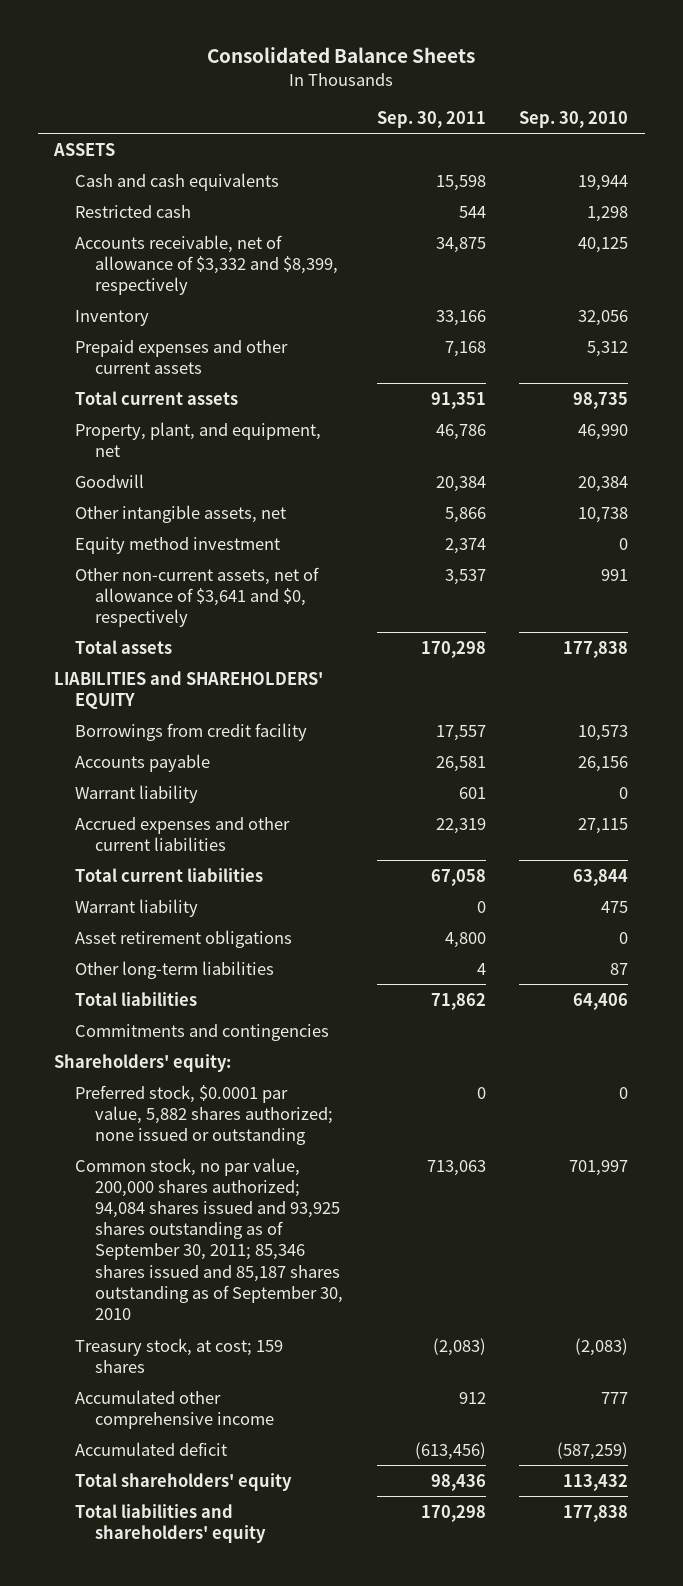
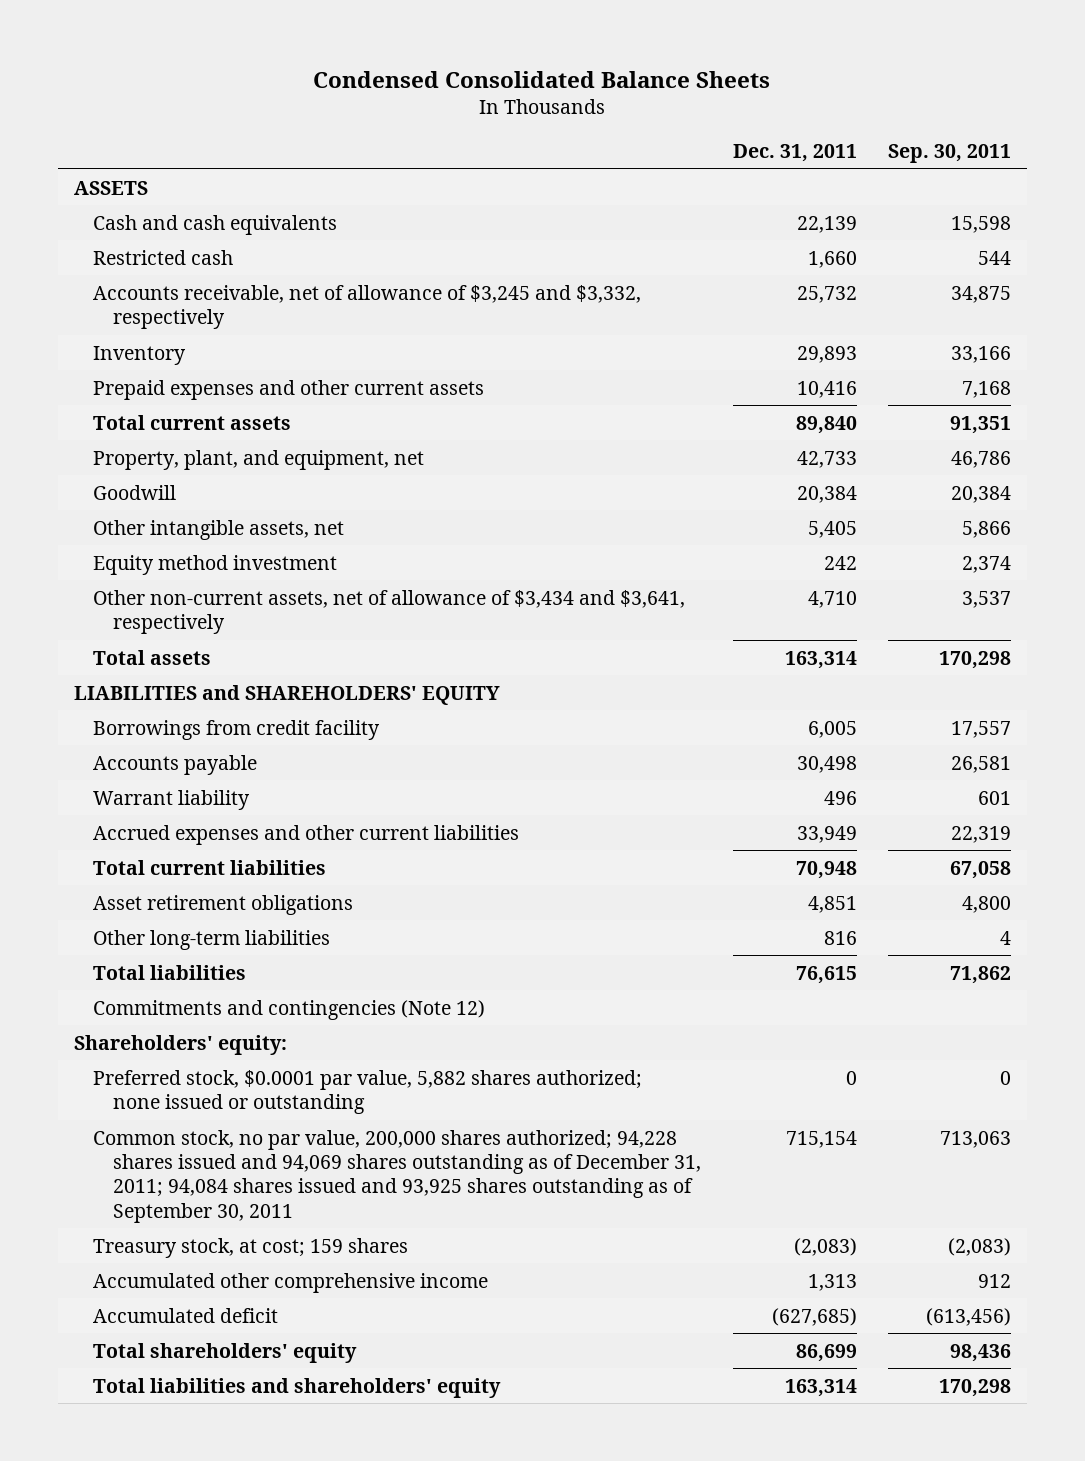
- Consolidated Balance Sheets
+ Condensed Consolidated Balance Sheets
- | Sep. 30, 2011 | Sep. 30, 2010
+ | Dec. 31, 2011 | Sep. 30, 2011
- Accounts receivable, net of allowance of $3,332 and $8,399, respectively | 34,875 | 40,125
+ Accounts receivable, net of allowance of $3,245 and $3,332, respectively | 25,732 | 34,875
- Other non-current assets, net of allowance of $3,641 and $0, respectively | 3,537 | 991
+ Other non-current assets, net of allowance of $3,434 and $3,641, respectively | 4,710 | 3,537
- Warrant liability | 0 | 475
- Commitments and contingencies
+ Commitments and contingencies (Note 12)
- Common stock, no par value, 200,000 shares authorized; 94,084 shares issued and 93,925 shares outstanding as of September 30, 2011; 85,346 shares issued and 85,187 shares outstanding as of September 30, 2010 | 713,063 | 701,997
+ Common stock, no par value, 200,000 shares authorized; 94,228 shares issued and 94,069 shares outstanding as of December 31, 2011; 94,084 shares issued and 93,925 shares outstanding as of September 30, 2011 | 715,154 | 713,063

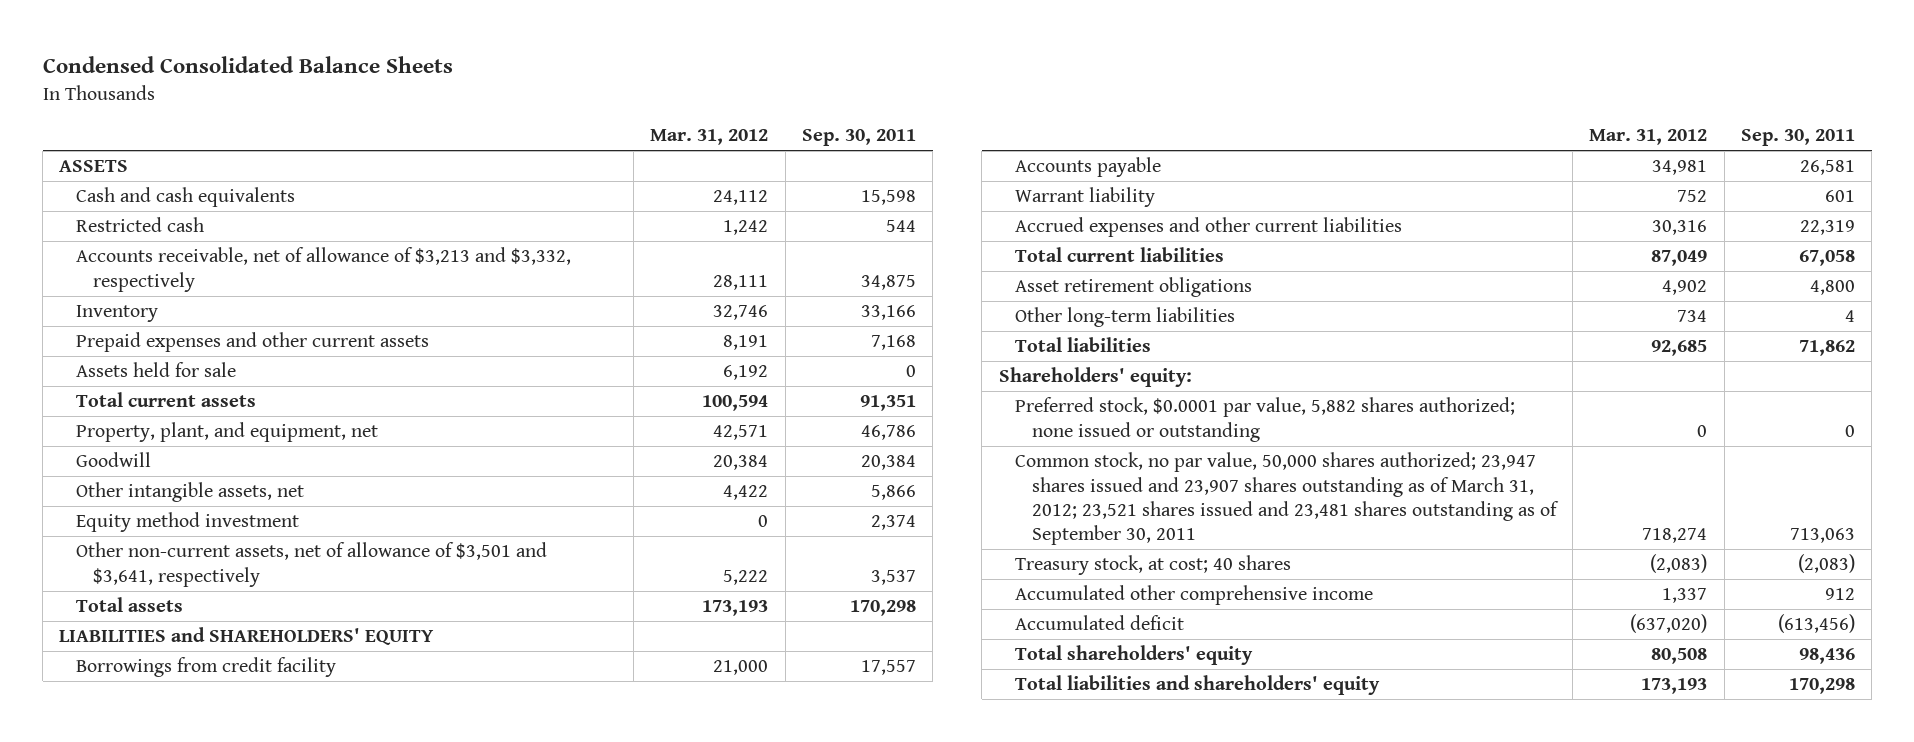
- | Dec. 31, 2011 | Sep. 30, 2011
+ | Mar. 31, 2012 | Sep. 30, 2011
- Accounts receivable, net of allowance of $3,245 and $3,332, respectively | 25,732 | 34,875
+ Accounts receivable, net of allowance of $3,213 and $3,332, respectively | 28,111 | 34,875
+ Assets held for sale | 6,192 | 0
- Other non-current assets, net of allowance of $3,434 and $3,641, respectively | 4,710 | 3,537
+ Other non-current assets, net of allowance of $3,501 and $3,641, respectively | 5,222 | 3,537
- Commitments and contingencies (Note 12)
- Common stock, no par value, 200,000 shares authorized; 94,228 shares issued and 94,069 shares outstanding as of December 31, 2011; 94,084 shares issued and 93,925 shares outstanding as of September 30, 2011 | 715,154 | 713,063
- Treasury stock, at cost; 159 shares | (2,083) | (2,083)
+ Common stock, no par value, 50,000 shares authorized; 23,947 shares issued and 23,907 shares outstanding as of March 31, 2012; 23,521 shares issued and 23,481 shares outstanding as of September 30, 2011 | 718,274 | 713,063
+ Treasury stock, at cost; 40 shares | (2,083) | (2,083)

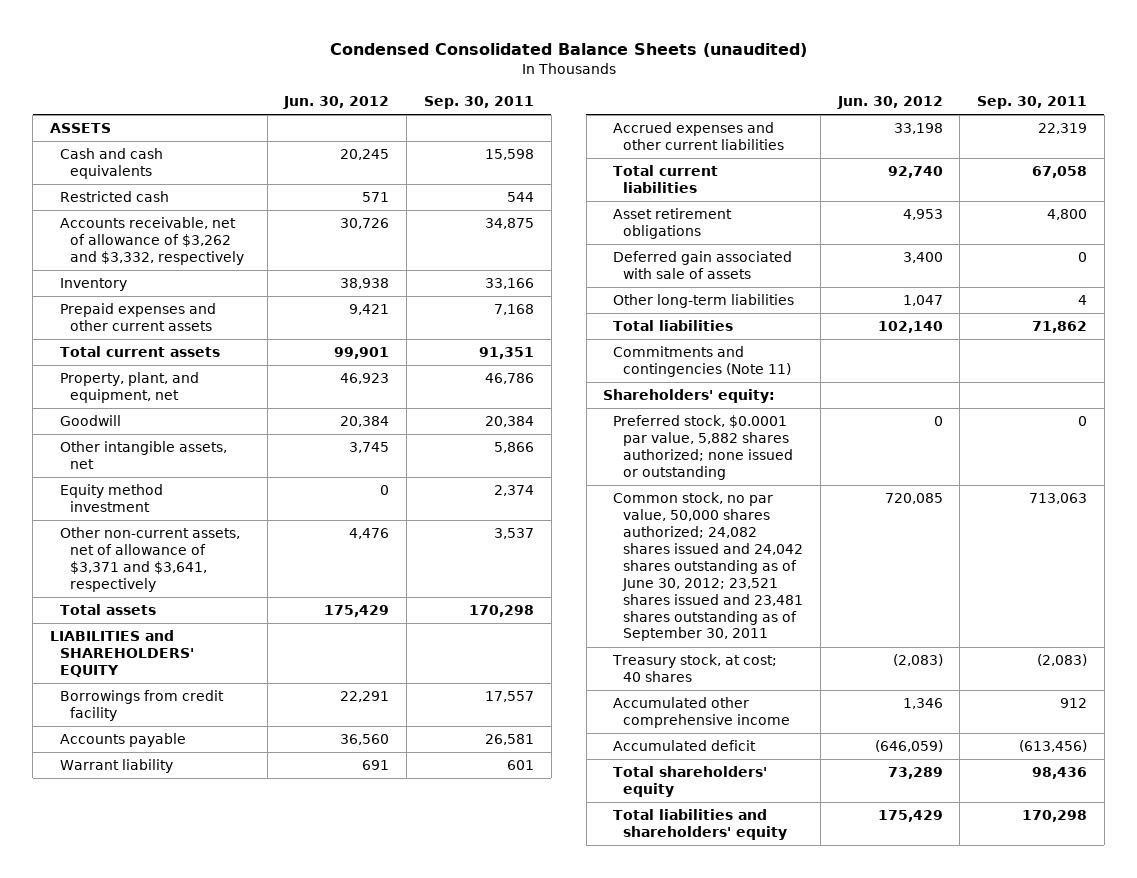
- Condensed Consolidated Balance Sheets
+ Condensed Consolidated Balance Sheets (unaudited)
- | Mar. 31, 2012 | Sep. 30, 2011
+ | Jun. 30, 2012 | Sep. 30, 2011
- Accounts receivable, net of allowance of $3,213 and $3,332, respectively | 28,111 | 34,875
+ Accounts receivable, net of allowance of $3,262 and $3,332, respectively | 30,726 | 34,875
- Assets held for sale | 6,192 | 0
- Other non-current assets, net of allowance of $3,501 and $3,641, respectively | 5,222 | 3,537
+ Other non-current assets, net of allowance of $3,371 and $3,641, respectively | 4,476 | 3,537
+ Deferred gain associated with sale of assets | 3,400 | 0
+ Commitments and contingencies (Note 11)
- Common stock, no par value, 50,000 shares authorized; 23,947 shares issued and 23,907 shares outstanding as of March 31, 2012; 23,521 shares issued and 23,481 shares outstanding as of September 30, 2011 | 718,274 | 713,063
+ Common stock, no par value, 50,000 shares authorized; 24,082 shares issued and 24,042 shares outstanding as of June 30, 2012; 23,521 shares issued and 23,481 shares outstanding as of September 30, 2011 | 720,085 | 713,063

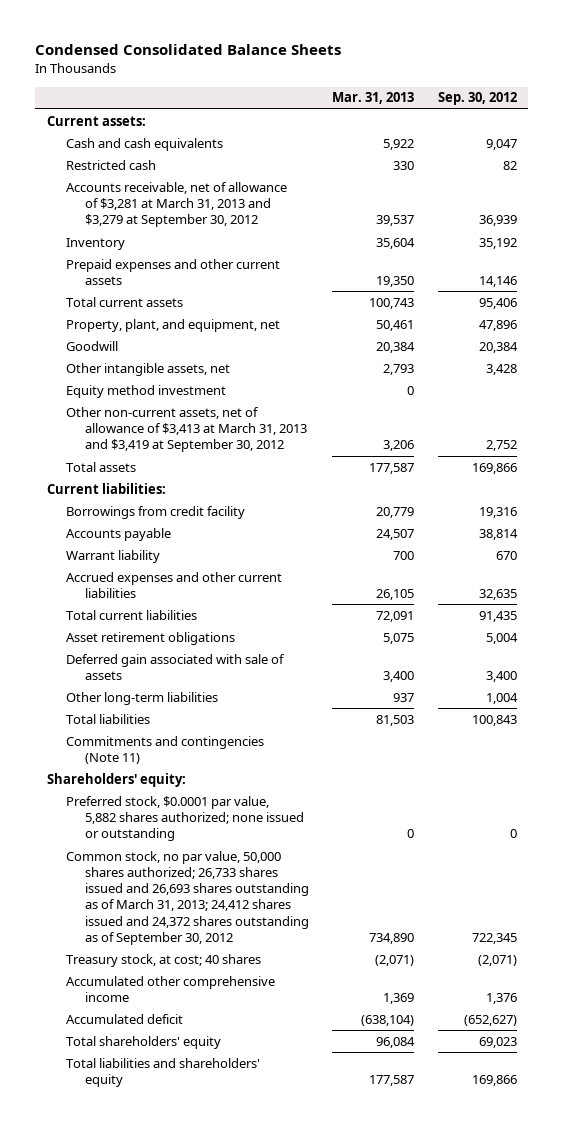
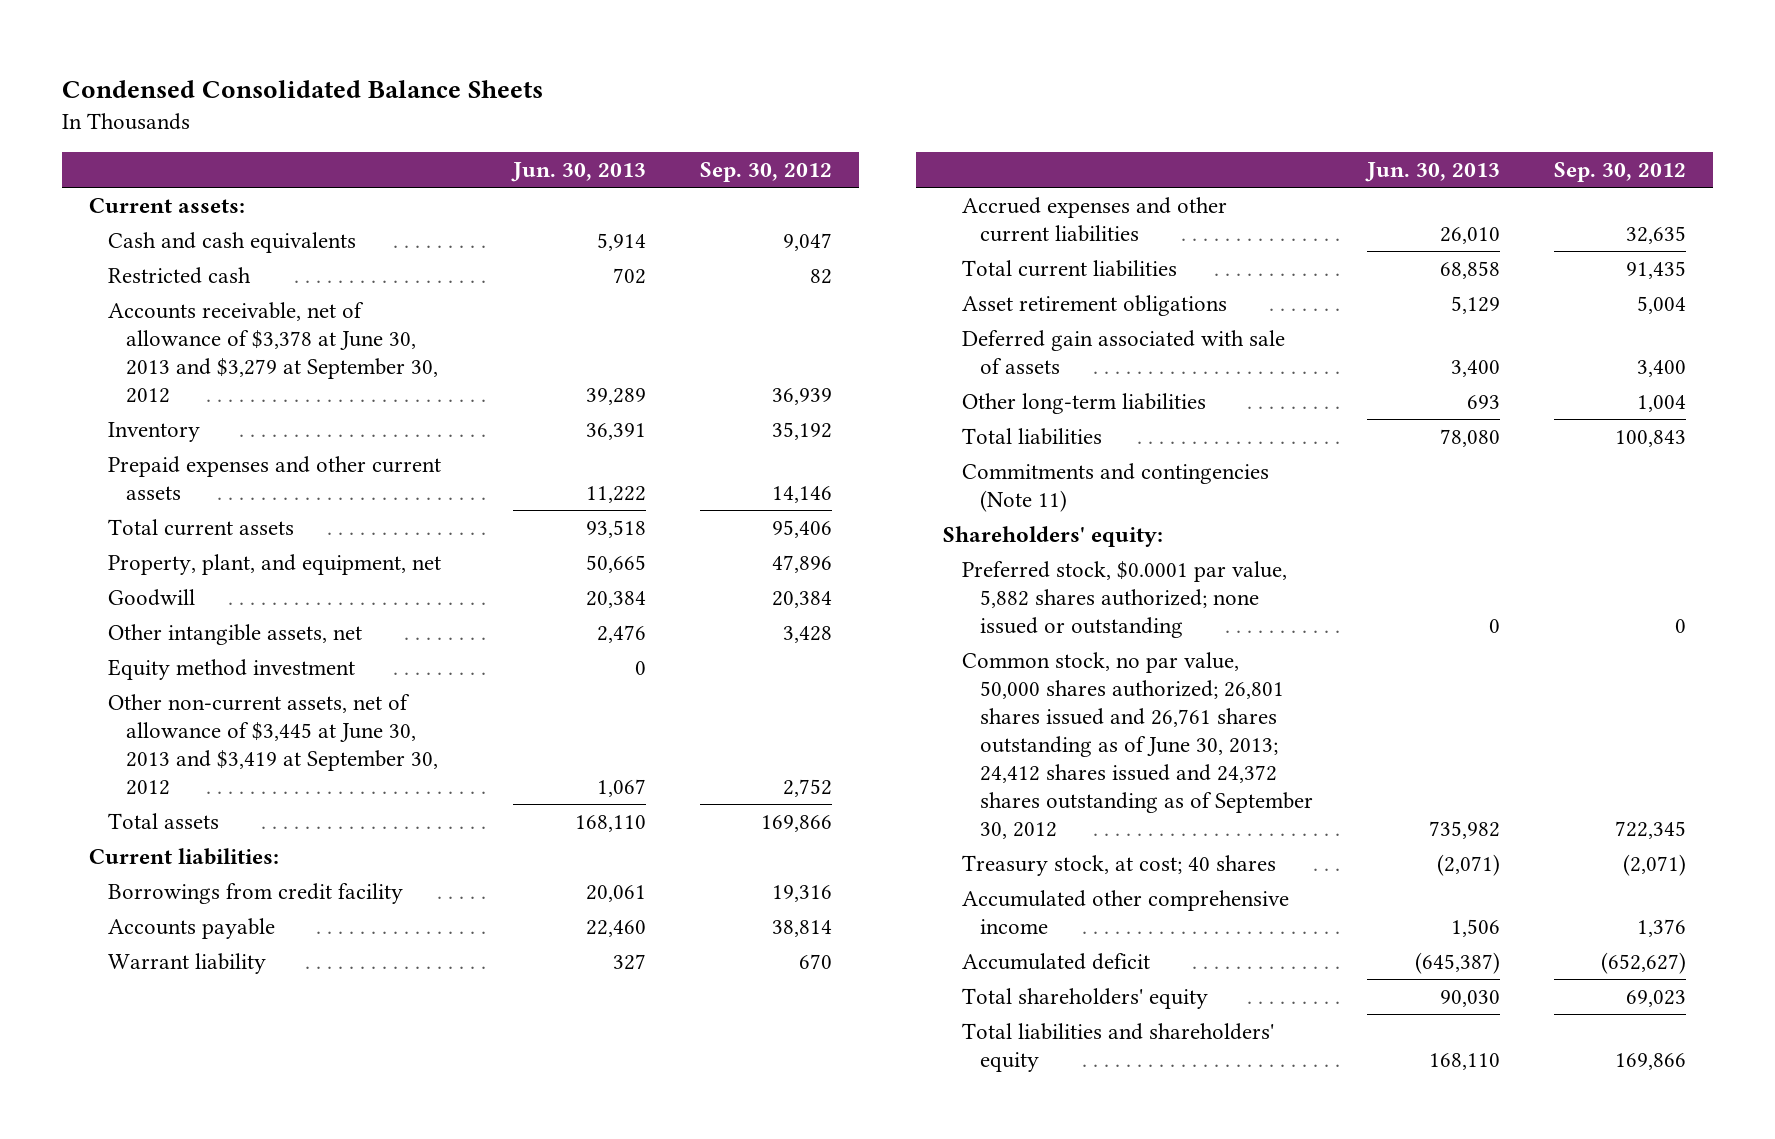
- | Mar. 31, 2013 | Sep. 30, 2012
+ | Jun. 30, 2013 | Sep. 30, 2012
- Accounts receivable, net of allowance of $3,281 at March 31, 2013 and $3,279 at September 30, 2012 | 39,537 | 36,939
+ Accounts receivable, net of allowance of $3,378 at June 30, 2013 and $3,279 at September 30, 2012 | 39,289 | 36,939
- Other non-current assets, net of allowance of $3,413 at March 31, 2013 and $3,419 at September 30, 2012 | 3,206 | 2,752
+ Other non-current assets, net of allowance of $3,445 at June 30, 2013 and $3,419 at September 30, 2012 | 1,067 | 2,752
- Common stock, no par value, 50,000 shares authorized; 26,733 shares issued and 26,693 shares outstanding as of March 31, 2013; 24,412 shares issued and 24,372 shares outstanding as of September 30, 2012 | 734,890 | 722,345
+ Common stock, no par value, 50,000 shares authorized; 26,801 shares issued and 26,761 shares outstanding as of June 30, 2013; 24,412 shares issued and 24,372 shares outstanding as of September 30, 2012 | 735,982 | 722,345

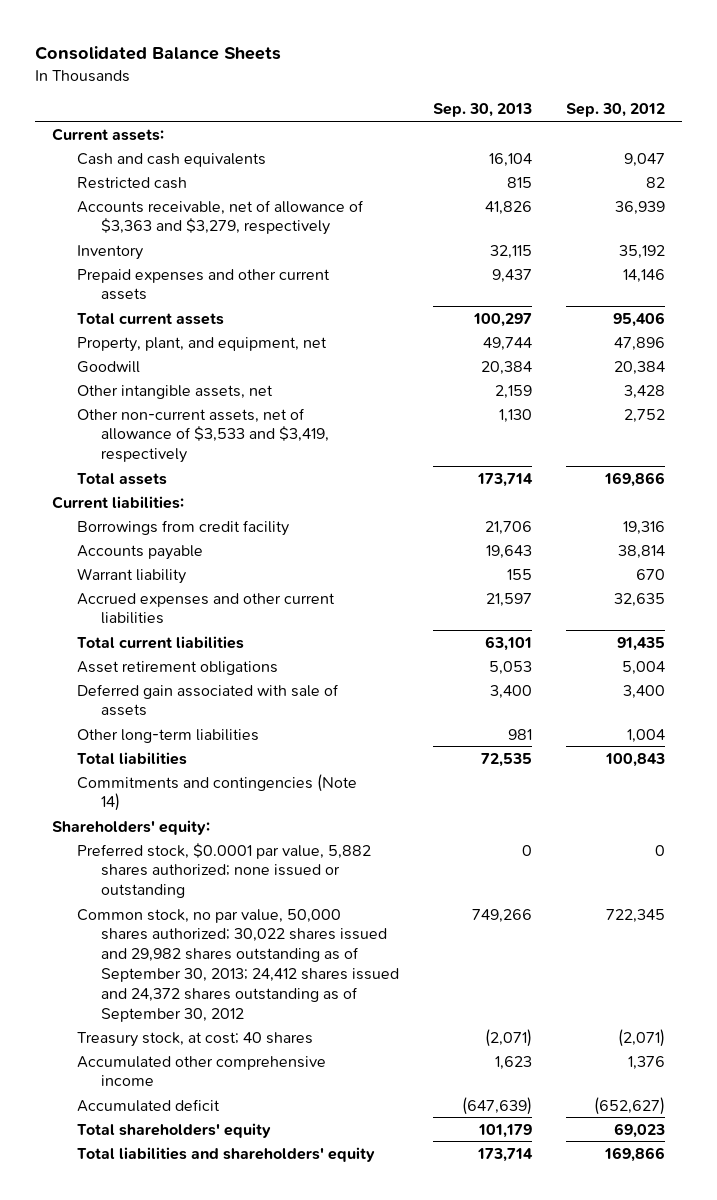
- Condensed Consolidated Balance Sheets
+ Consolidated Balance Sheets
- | Jun. 30, 2013 | Sep. 30, 2012
+ | Sep. 30, 2013 | Sep. 30, 2012
- Accounts receivable, net of allowance of $3,378 at June 30, 2013 and $3,279 at September 30, 2012 | 39,289 | 36,939
+ Accounts receivable, net of allowance of $3,363 and $3,279, respectively | 41,826 | 36,939
- Equity method investment | 0 |
- Other non-current assets, net of allowance of $3,445 at June 30, 2013 and $3,419 at September 30, 2012 | 1,067 | 2,752
+ Other non-current assets, net of allowance of $3,533 and $3,419, respectively | 1,130 | 2,752
- Commitments and contingencies (Note 11)
+ Commitments and contingencies (Note 14)
- Common stock, no par value, 50,000 shares authorized; 26,801 shares issued and 26,761 shares outstanding as of June 30, 2013; 24,412 shares issued and 24,372 shares outstanding as of September 30, 2012 | 735,982 | 722,345
+ Common stock, no par value, 50,000 shares authorized; 30,022 shares issued and 29,982 shares outstanding as of September 30, 2013; 24,412 shares issued and 24,372 shares outstanding as of September 30, 2012 | 749,266 | 722,345

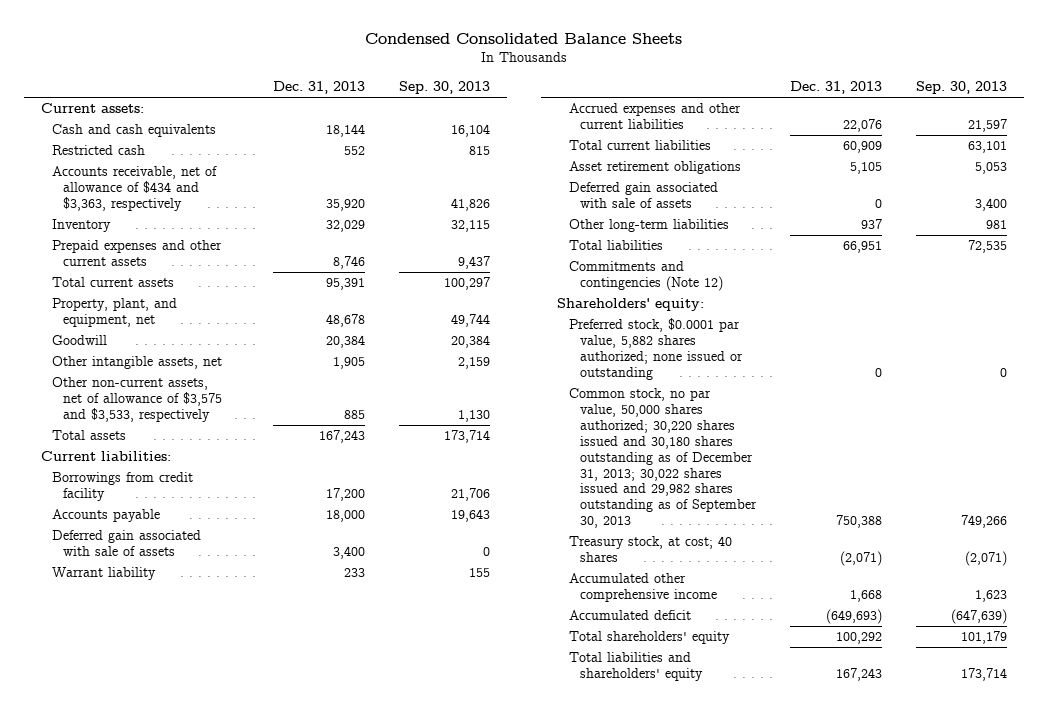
- Consolidated Balance Sheets
+ Condensed Consolidated Balance Sheets
- | Sep. 30, 2013 | Sep. 30, 2012
+ | Dec. 31, 2013 | Sep. 30, 2013
- Accounts receivable, net of allowance of $3,363 and $3,279, respectively | 41,826 | 36,939
+ Accounts receivable, net of allowance of $434 and $3,363, respectively | 35,920 | 41,826
- Other non-current assets, net of allowance of $3,533 and $3,419, respectively | 1,130 | 2,752
+ Other non-current assets, net of allowance of $3,575 and $3,533, respectively | 885 | 1,130
+ Deferred gain associated with sale of assets | 3,400 | 0
- Commitments and contingencies (Note 14)
+ Commitments and contingencies (Note 12)
- Common stock, no par value, 50,000 shares authorized; 30,022 shares issued and 29,982 shares outstanding as of September 30, 2013; 24,412 shares issued and 24,372 shares outstanding as of September 30, 2012 | 749,266 | 722,345
+ Common stock, no par value, 50,000 shares authorized; 30,220 shares issued and 30,180 shares outstanding as of December 31, 2013; 30,022 shares issued and 29,982 shares outstanding as of September 30, 2013 | 750,388 | 749,266

